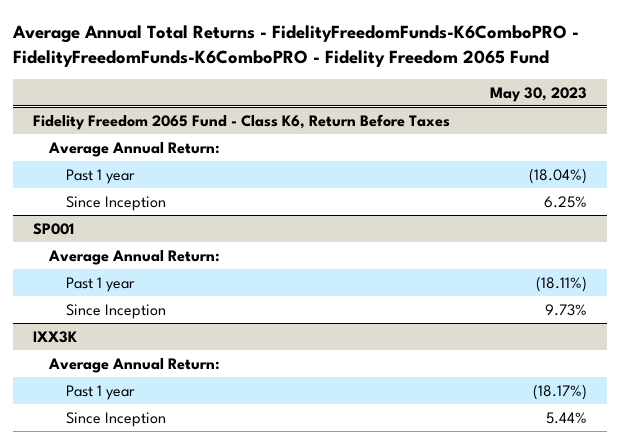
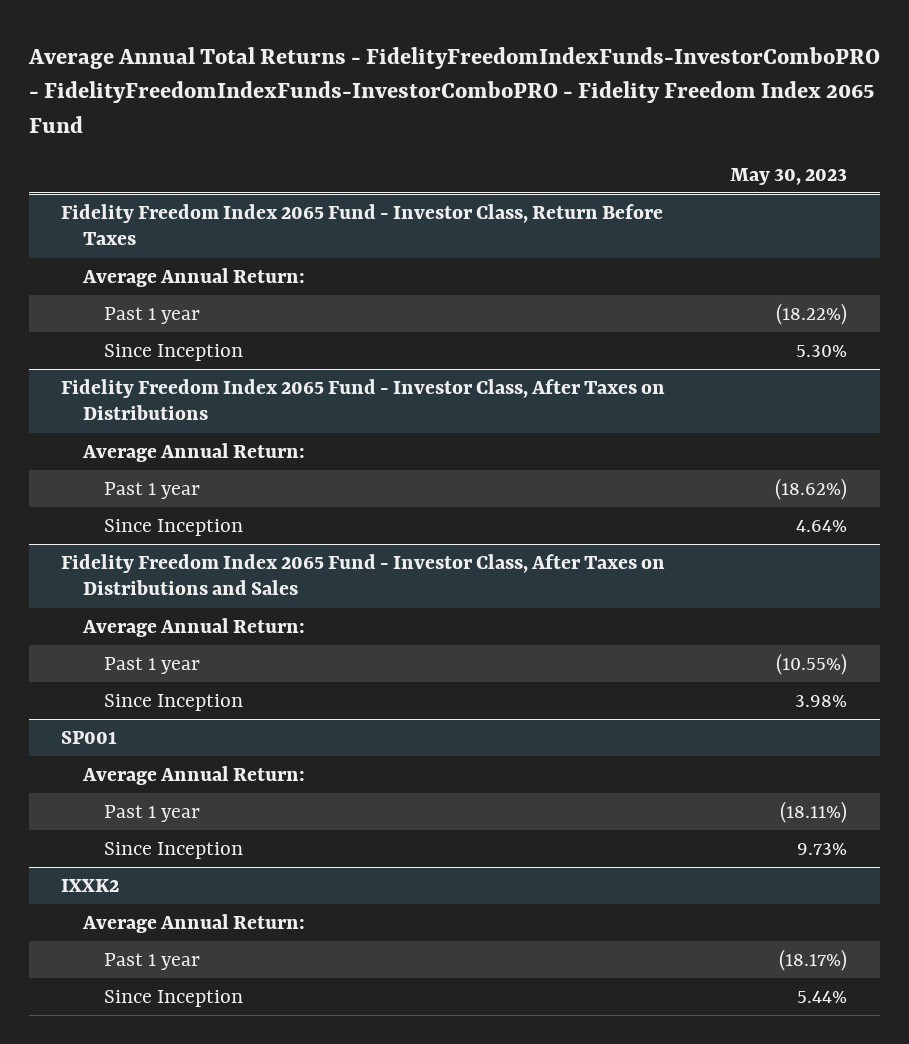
- Average Annual Total Returns - FidelityFreedomFunds-K6ComboPRO - FidelityFreedomFunds-K6ComboPRO - Fidelity Freedom 2065 Fund
+ Average Annual Total Returns - FidelityFreedomIndexFunds-InvestorComboPRO - FidelityFreedomIndexFunds-InvestorComboPRO - Fidelity Freedom Index 2065 Fund
- Fidelity Freedom 2065 Fund - Class K6, Return Before Taxes
+ Fidelity Freedom Index 2065 Fund - Investor Class, Return Before Taxes
- Past 1 year | (18.04%)
- Since Inception | 6.25%
+ Past 1 year | (18.22%)
+ Since Inception | 5.30%
+ Fidelity Freedom Index 2065 Fund - Investor Class, After Taxes on Distributions
+ Average Annual Return:
+ Past 1 year | (18.62%)
+ Since Inception | 4.64%
+ Fidelity Freedom Index 2065 Fund - Investor Class, After Taxes on Distributions and Sales
+ Average Annual Return:
+ Past 1 year | (10.55%)
+ Since Inception | 3.98%
- IXX3K
+ IXXK2

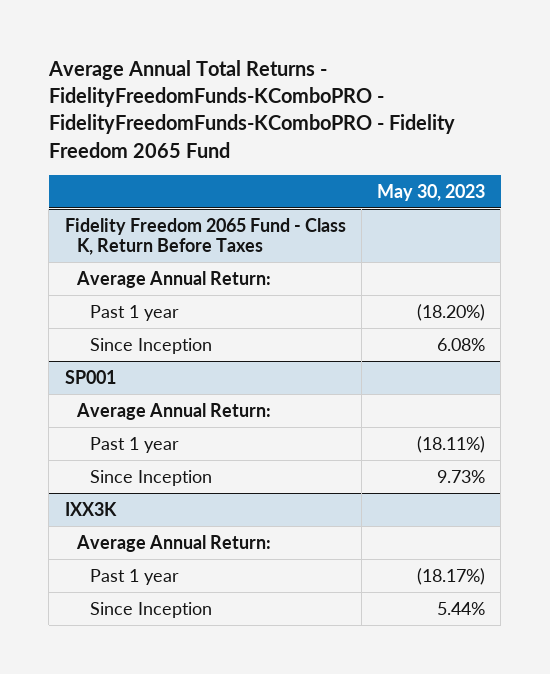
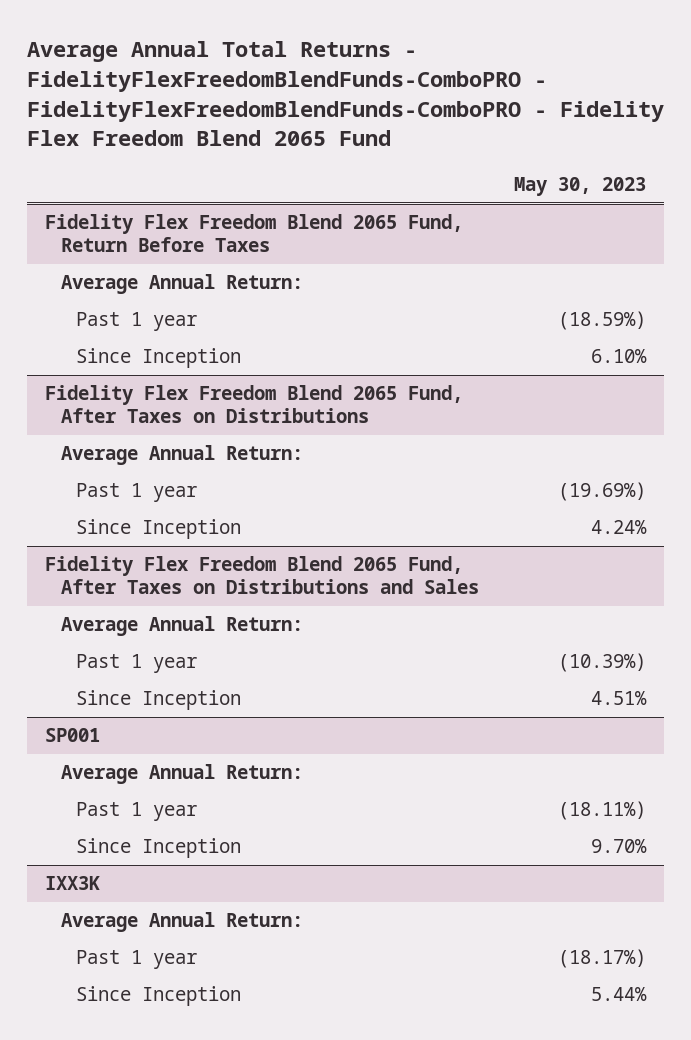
- Average Annual Total Returns - FidelityFreedomFunds-KComboPRO - FidelityFreedomFunds-KComboPRO - Fidelity Freedom 2065 Fund
+ Average Annual Total Returns - FidelityFlexFreedomBlendFunds-ComboPRO - FidelityFlexFreedomBlendFunds-ComboPRO - Fidelity Flex Freedom Blend 2065 Fund
- Fidelity Freedom 2065 Fund - Class K, Return Before Taxes
+ Fidelity Flex Freedom Blend 2065 Fund, Return Before Taxes
- Past 1 year | (18.20%)
- Since Inception | 6.08%
+ Past 1 year | (18.59%)
+ Since Inception | 6.10%
+ Fidelity Flex Freedom Blend 2065 Fund, After Taxes on Distributions
+ Average Annual Return:
+ Past 1 year | (19.69%)
+ Since Inception | 4.24%
+ Fidelity Flex Freedom Blend 2065 Fund, After Taxes on Distributions and Sales
+ Average Annual Return:
+ Past 1 year | (10.39%)
+ Since Inception | 4.51%
@ SP001
- Since Inception | 9.73%
+ Since Inception | 9.70%

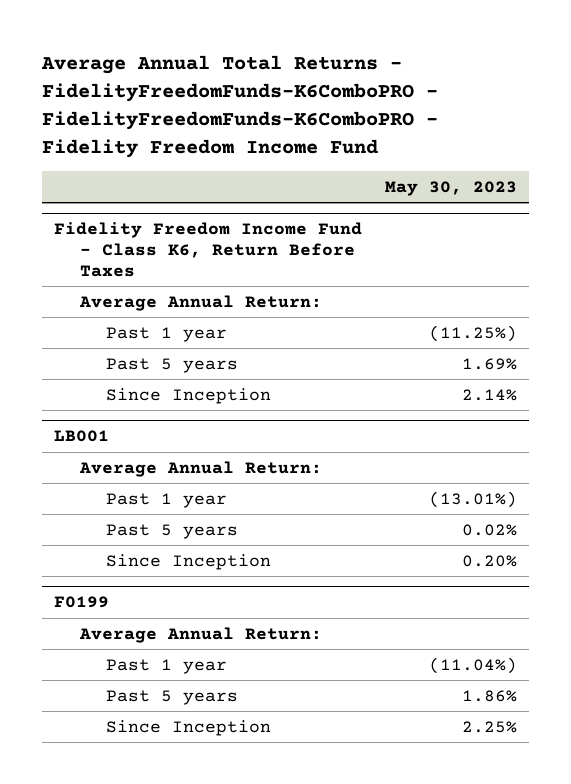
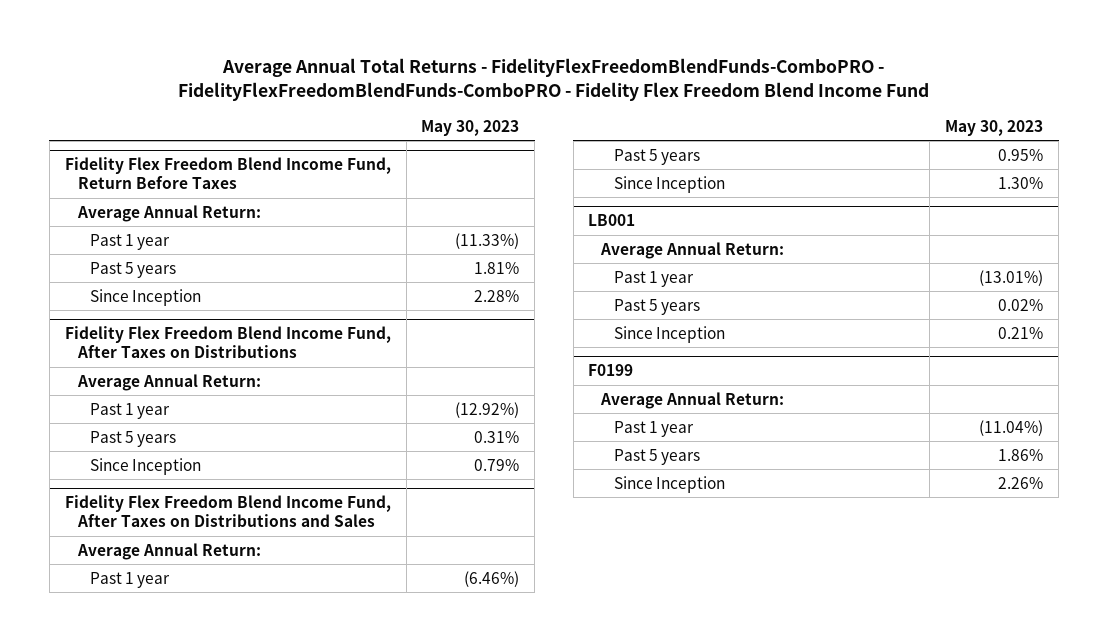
- Average Annual Total Returns - FidelityFreedomFunds-K6ComboPRO - FidelityFreedomFunds-K6ComboPRO - Fidelity Freedom Income Fund
+ Average Annual Total Returns - FidelityFlexFreedomBlendFunds-ComboPRO - FidelityFlexFreedomBlendFunds-ComboPRO - Fidelity Flex Freedom Blend Income Fund
- Fidelity Freedom Income Fund - Class K6, Return Before Taxes
+ Fidelity Flex Freedom Blend Income Fund, Return Before Taxes
- Past 1 year | (11.25%)
- Past 5 years | 1.69%
- Since Inception | 2.14%
+ Past 1 year | (11.33%)
+ Past 5 years | 1.81%
+ Since Inception | 2.28%
+ Fidelity Flex Freedom Blend Income Fund, After Taxes on Distributions
+ Average Annual Return:
+ Past 1 year | (12.92%)
+ Past 5 years | 0.31%
+ Since Inception | 0.79%
+ Fidelity Flex Freedom Blend Income Fund, After Taxes on Distributions and Sales
+ Average Annual Return:
+ Past 1 year | (6.46%)
+ Past 5 years | 0.95%
+ Since Inception | 1.30%
@ LB001
- Since Inception | 0.20%
+ Since Inception | 0.21%
@ F0199
- Since Inception | 2.25%
+ Since Inception | 2.26%

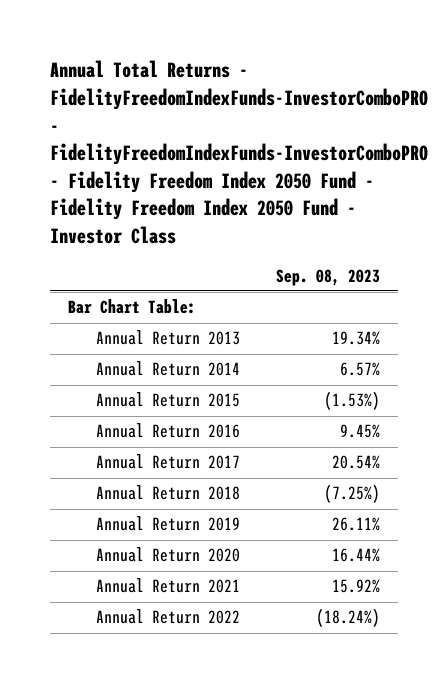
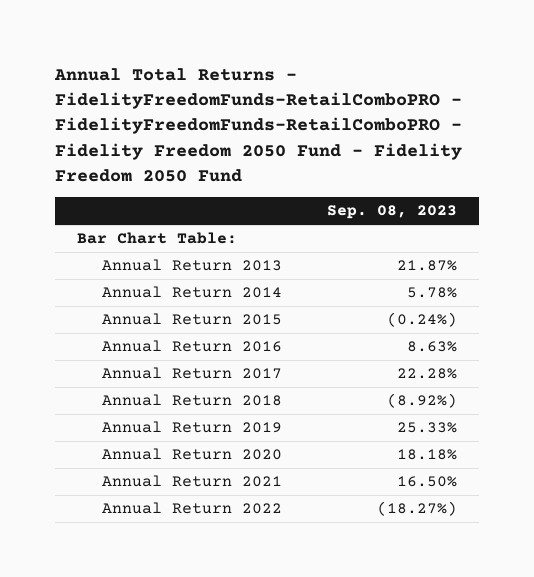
- Annual Total Returns - FidelityFreedomIndexFunds-InvestorComboPRO - FidelityFreedomIndexFunds-InvestorComboPRO - Fidelity Freedom Index 2050 Fund - Fidelity Freedom Index 2050 Fund - Investor Class
+ Annual Total Returns - FidelityFreedomFunds-RetailComboPRO - FidelityFreedomFunds-RetailComboPRO - Fidelity Freedom 2050 Fund - Fidelity Freedom 2050 Fund
- Annual Return 2013 | 19.34%
- Annual Return 2014 | 6.57%
- Annual Return 2015 | (1.53%)
- Annual Return 2016 | 9.45%
- Annual Return 2017 | 20.54%
- Annual Return 2018 | (7.25%)
- Annual Return 2019 | 26.11%
- Annual Return 2020 | 16.44%
- Annual Return 2021 | 15.92%
- Annual Return 2022 | (18.24%)
+ Annual Return 2013 | 21.87%
+ Annual Return 2014 | 5.78%
+ Annual Return 2015 | (0.24%)
+ Annual Return 2016 | 8.63%
+ Annual Return 2017 | 22.28%
+ Annual Return 2018 | (8.92%)
+ Annual Return 2019 | 25.33%
+ Annual Return 2020 | 18.18%
+ Annual Return 2021 | 16.50%
+ Annual Return 2022 | (18.27%)

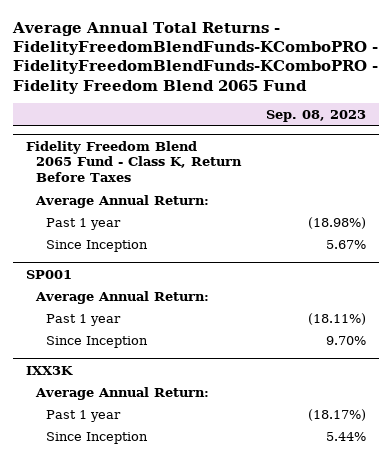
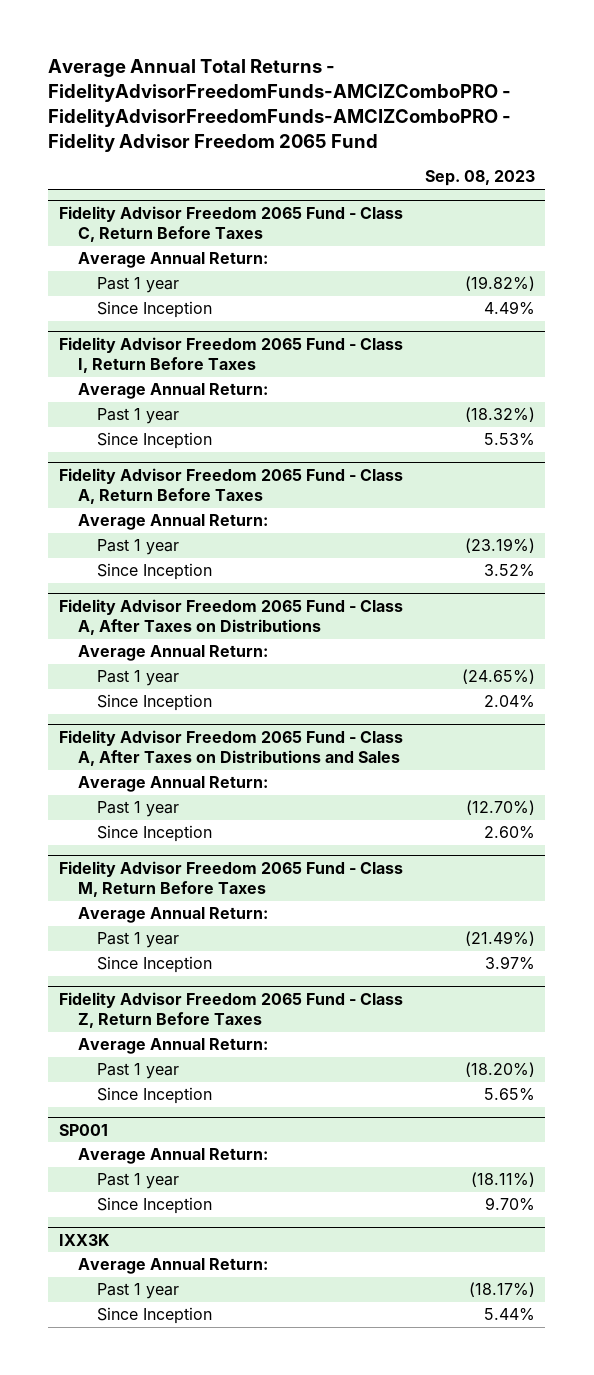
- Average Annual Total Returns - FidelityFreedomBlendFunds-KComboPRO - FidelityFreedomBlendFunds-KComboPRO - Fidelity Freedom Blend 2065 Fund
+ Average Annual Total Returns - FidelityAdvisorFreedomFunds-AMCIZComboPRO - FidelityAdvisorFreedomFunds-AMCIZComboPRO - Fidelity Advisor Freedom 2065 Fund
- Fidelity Freedom Blend 2065 Fund - Class K, Return Before Taxes
+ Fidelity Advisor Freedom 2065 Fund - Class C, Return Before Taxes
- Past 1 year | (18.98%)
- Since Inception | 5.67%
+ Past 1 year | (19.82%)
+ Since Inception | 4.49%
+ Fidelity Advisor Freedom 2065 Fund - Class I, Return Before Taxes
+ Average Annual Return:
+ Past 1 year | (18.32%)
+ Since Inception | 5.53%
+ Fidelity Advisor Freedom 2065 Fund - Class A, Return Before Taxes
+ Average Annual Return:
+ Past 1 year | (23.19%)
+ Since Inception | 3.52%
+ Fidelity Advisor Freedom 2065 Fund - Class A, After Taxes on Distributions
+ Average Annual Return:
+ Past 1 year | (24.65%)
+ Since Inception | 2.04%
+ Fidelity Advisor Freedom 2065 Fund - Class A, After Taxes on Distributions and Sales
+ Average Annual Return:
+ Past 1 year | (12.70%)
+ Since Inception | 2.60%
+ Fidelity Advisor Freedom 2065 Fund - Class M, Return Before Taxes
+ Average Annual Return:
+ Past 1 year | (21.49%)
+ Since Inception | 3.97%
+ Fidelity Advisor Freedom 2065 Fund - Class Z, Return Before Taxes
+ Average Annual Return:
+ Past 1 year | (18.20%)
+ Since Inception | 5.65%

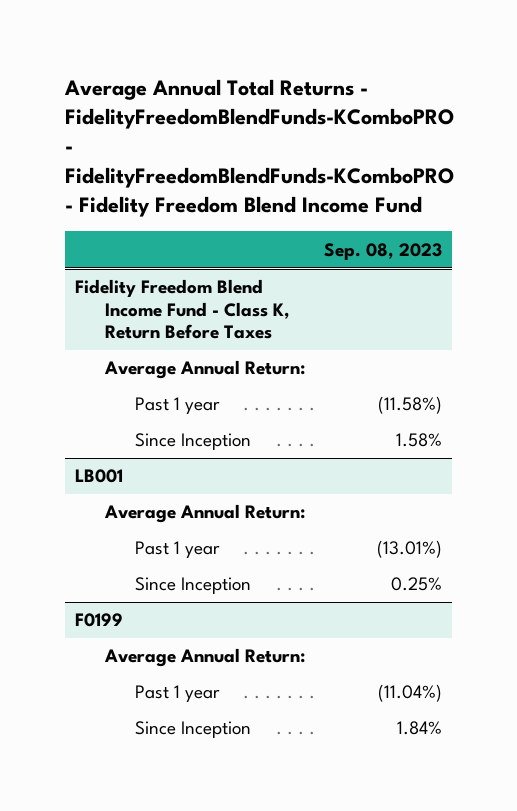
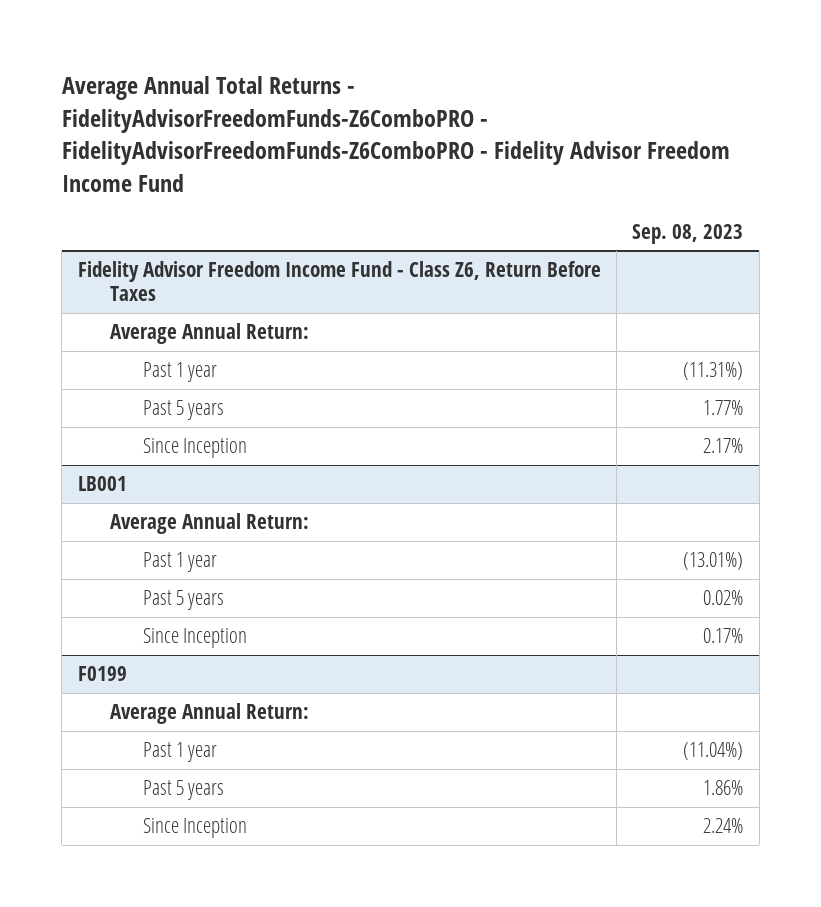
- Average Annual Total Returns - FidelityFreedomBlendFunds-KComboPRO - FidelityFreedomBlendFunds-KComboPRO - Fidelity Freedom Blend Income Fund
+ Average Annual Total Returns - FidelityAdvisorFreedomFunds-Z6ComboPRO - FidelityAdvisorFreedomFunds-Z6ComboPRO - Fidelity Advisor Freedom Income Fund
- Fidelity Freedom Blend Income Fund - Class K, Return Before Taxes
+ Fidelity Advisor Freedom Income Fund - Class Z6, Return Before Taxes
- Past 1 year | (11.58%)
- Since Inception | 1.58%
+ Past 1 year | (11.31%)
+ Past 5 years | 1.77%
+ Since Inception | 2.17%
@ LB001
- Since Inception | 0.25%
+ Past 5 years | 0.02%
+ Since Inception | 0.17%
@ F0199
- Since Inception | 1.84%
+ Past 5 years | 1.86%
+ Since Inception | 2.24%

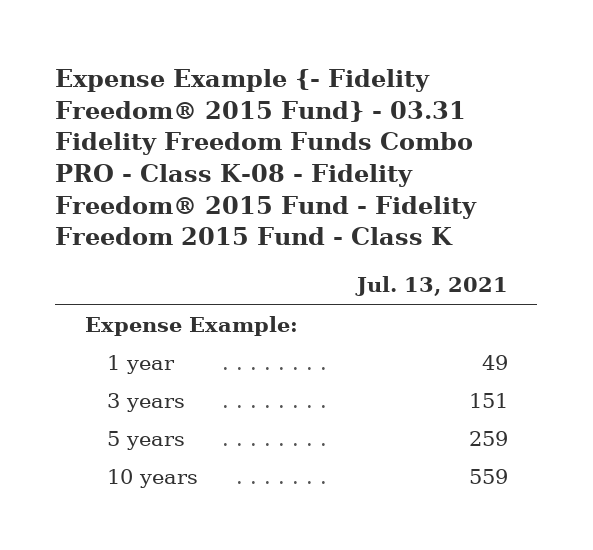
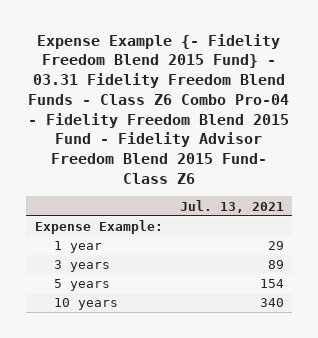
- Expense Example {- Fidelity Freedom® 2015 Fund} - 03.31 Fidelity Freedom Funds Combo PRO - Class K-08 - Fidelity Freedom® 2015 Fund - Fidelity Freedom 2015 Fund - Class K
+ Expense Example {- Fidelity Freedom Blend 2015 Fund} - 03.31 Fidelity Freedom Blend Funds - Class Z6 Combo Pro-04 - Fidelity Freedom Blend 2015 Fund - Fidelity Advisor Freedom Blend 2015 Fund- Class Z6
- 1 year | 49
- 3 years | 151
- 5 years | 259
- 10 years | 559
+ 1 year | 29
+ 3 years | 89
+ 5 years | 154
+ 10 years | 340

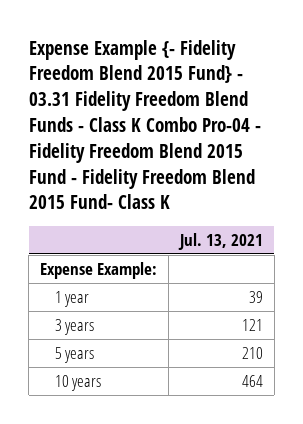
- Expense Example {- Fidelity Freedom Blend 2015 Fund} - 03.31 Fidelity Freedom Blend Funds - Class Z6 Combo Pro-04 - Fidelity Freedom Blend 2015 Fund - Fidelity Advisor Freedom Blend 2015 Fund- Class Z6
+ Expense Example {- Fidelity Freedom Blend 2015 Fund} - 03.31 Fidelity Freedom Blend Funds - Class K Combo Pro-04 - Fidelity Freedom Blend 2015 Fund - Fidelity Freedom Blend 2015 Fund- Class K
- 1 year | 29
- 3 years | 89
- 5 years | 154
- 10 years | 340
+ 1 year | 39
+ 3 years | 121
+ 5 years | 210
+ 10 years | 464

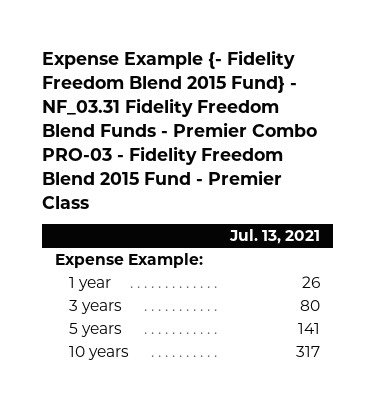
- Expense Example {- Fidelity Freedom Blend 2015 Fund} - 03.31 Fidelity Freedom Blend Funds - Class K Combo Pro-04 - Fidelity Freedom Blend 2015 Fund - Fidelity Freedom Blend 2015 Fund- Class K
+ Expense Example {- Fidelity Freedom Blend 2015 Fund} - NF_03.31 Fidelity Freedom Blend Funds - Premier Combo PRO-03 - Fidelity Freedom Blend 2015 Fund - Premier Class
- 1 year | 39
- 3 years | 121
- 5 years | 210
- 10 years | 464
+ 1 year | 26
+ 3 years | 80
+ 5 years | 141
+ 10 years | 317

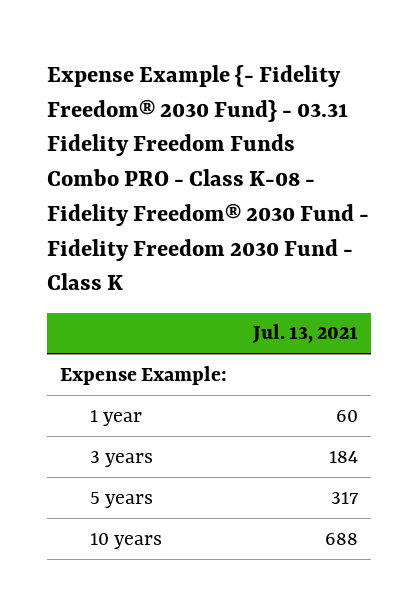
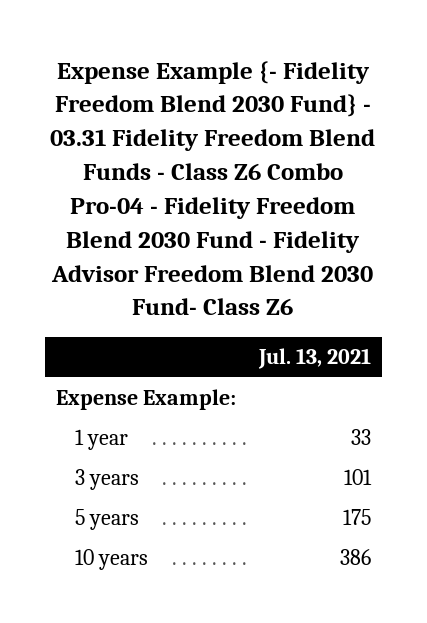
- Expense Example {- Fidelity Freedom® 2030 Fund} - 03.31 Fidelity Freedom Funds Combo PRO - Class K-08 - Fidelity Freedom® 2030 Fund - Fidelity Freedom 2030 Fund - Class K
+ Expense Example {- Fidelity Freedom Blend 2030 Fund} - 03.31 Fidelity Freedom Blend Funds - Class Z6 Combo Pro-04 - Fidelity Freedom Blend 2030 Fund - Fidelity Advisor Freedom Blend 2030 Fund- Class Z6
- 1 year | 60
- 3 years | 184
- 5 years | 317
- 10 years | 688
+ 1 year | 33
+ 3 years | 101
+ 5 years | 175
+ 10 years | 386

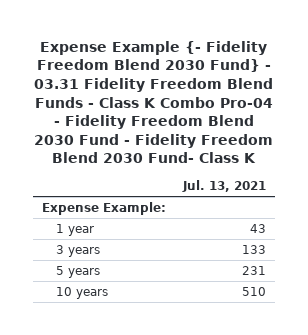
- Expense Example {- Fidelity Freedom Blend 2030 Fund} - 03.31 Fidelity Freedom Blend Funds - Class Z6 Combo Pro-04 - Fidelity Freedom Blend 2030 Fund - Fidelity Advisor Freedom Blend 2030 Fund- Class Z6
+ Expense Example {- Fidelity Freedom Blend 2030 Fund} - 03.31 Fidelity Freedom Blend Funds - Class K Combo Pro-04 - Fidelity Freedom Blend 2030 Fund - Fidelity Freedom Blend 2030 Fund- Class K
- 1 year | 33
- 3 years | 101
- 5 years | 175
- 10 years | 386
+ 1 year | 43
+ 3 years | 133
+ 5 years | 231
+ 10 years | 510

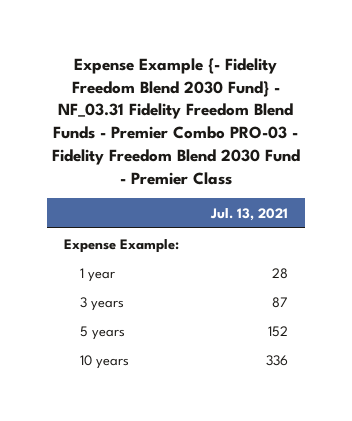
- Expense Example {- Fidelity Freedom Blend 2030 Fund} - 03.31 Fidelity Freedom Blend Funds - Class K Combo Pro-04 - Fidelity Freedom Blend 2030 Fund - Fidelity Freedom Blend 2030 Fund- Class K
+ Expense Example {- Fidelity Freedom Blend 2030 Fund} - NF_03.31 Fidelity Freedom Blend Funds - Premier Combo PRO-03 - Fidelity Freedom Blend 2030 Fund - Premier Class
- 1 year | 43
- 3 years | 133
- 5 years | 231
- 10 years | 510
+ 1 year | 28
+ 3 years | 87
+ 5 years | 152
+ 10 years | 336

